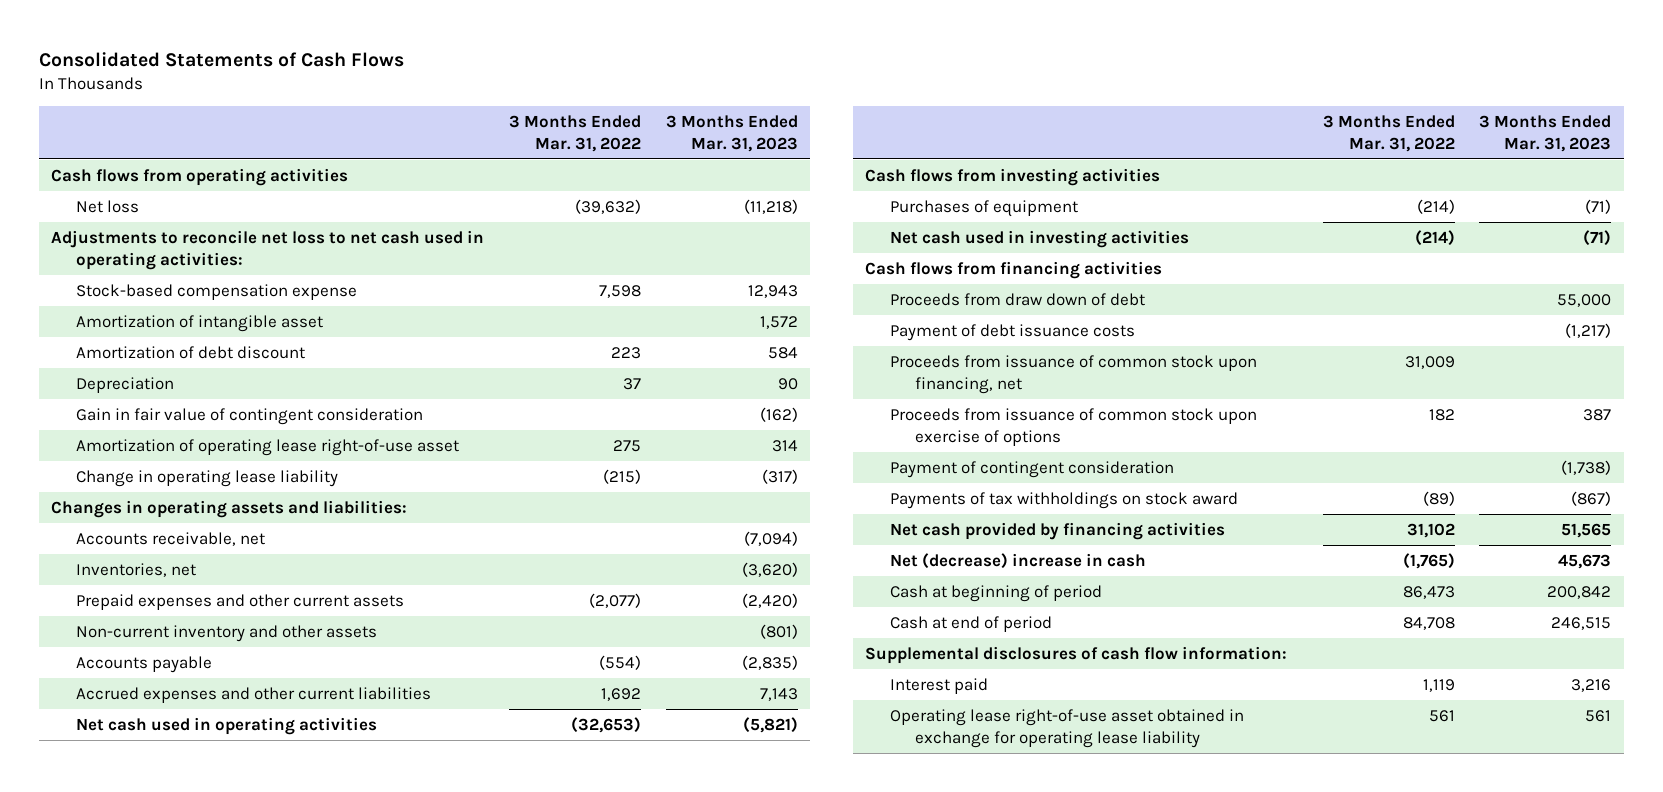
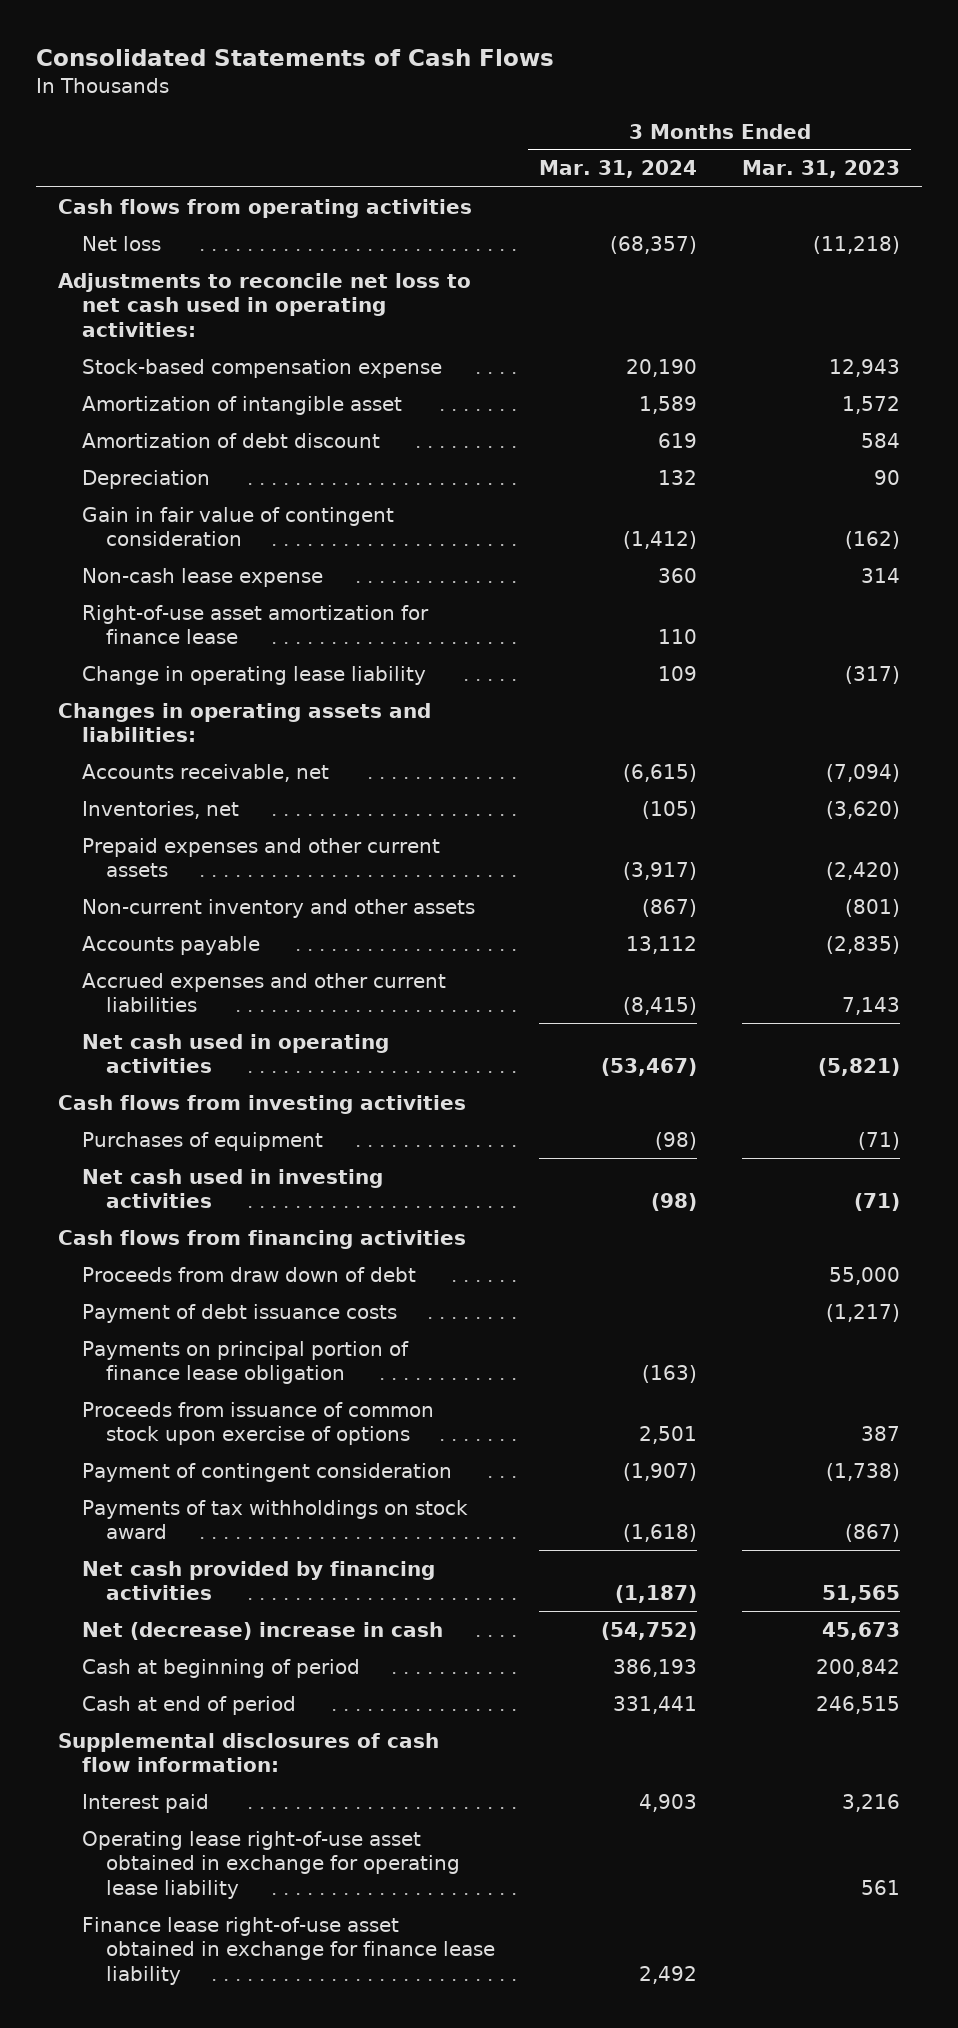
- | 3 Months Ended Mar. 31, 2022 | 3 Months Ended Mar. 31, 2023
+ | 3 Months Ended Mar. 31, 2024 | 3 Months Ended Mar. 31, 2023
- Amortization of operating lease right-of-use asset | 275 | 314
+ Non-cash lease expense | 360 | 314
+ Right-of-use asset amortization for finance lease | 110 |
- Proceeds from issuance of common stock upon financing, net | 31,009 |
+ Payments on principal portion of finance lease obligation | (163) |
+ Finance lease right-of-use asset obtained in exchange for finance lease liability | 2,492 |

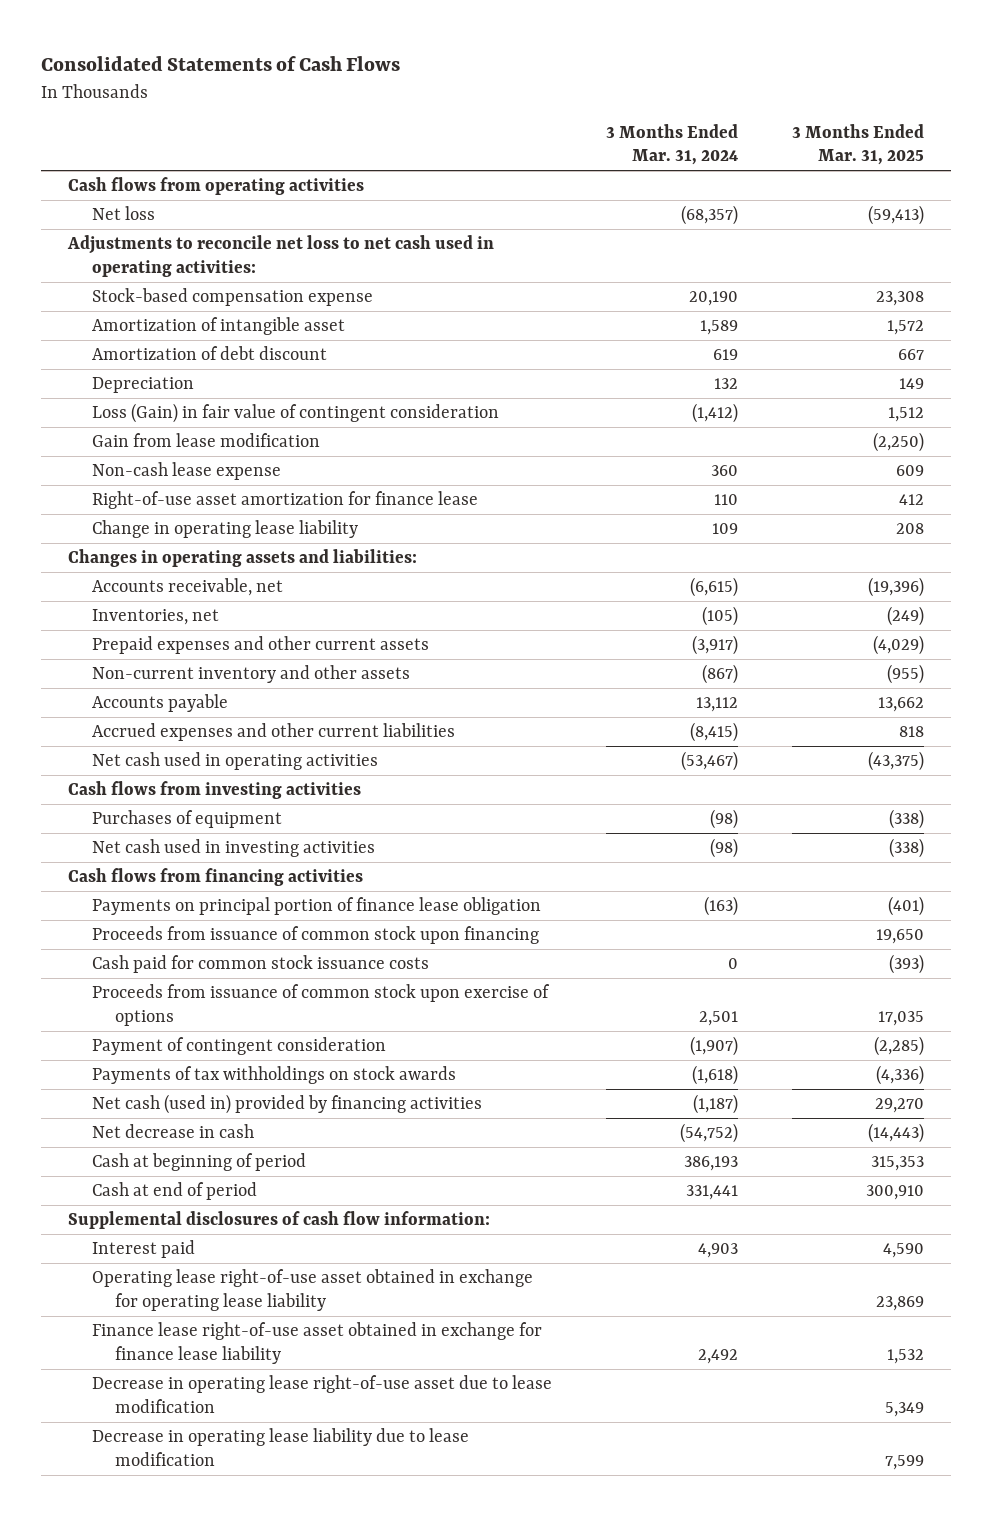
- | 3 Months Ended Mar. 31, 2024 | 3 Months Ended Mar. 31, 2023
+ | 3 Months Ended Mar. 31, 2024 | 3 Months Ended Mar. 31, 2025
- Gain in fair value of contingent consideration | (1,412) | (162)
+ Loss (Gain) in fair value of contingent consideration | (1,412) | 1,512
+ Gain from lease modification | | (2,250)
- Proceeds from draw down of debt | | 55,000
- Payment of debt issuance costs | | (1,217)
+ Proceeds from issuance of common stock upon financing | | 19,650
+ Cash paid for common stock issuance costs | 0 | (393)
- Payments of tax withholdings on stock award | (1,618) | (867)
- Net cash provided by financing activities | (1,187) | 51,565
- Net (decrease) increase in cash | (54,752) | 45,673
+ Payments of tax withholdings on stock awards | (1,618) | (4,336)
+ Net cash (used in) provided by financing activities | (1,187) | 29,270
+ Net decrease in cash | (54,752) | (14,443)
+ Decrease in operating lease right-of-use asset due to lease modification | | 5,349
+ Decrease in operating lease liability due to lease modification | | 7,599

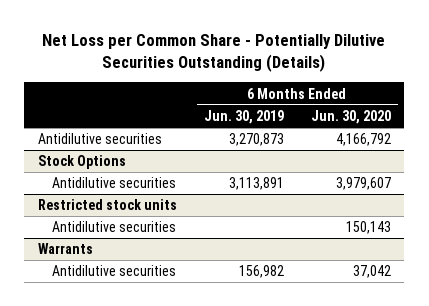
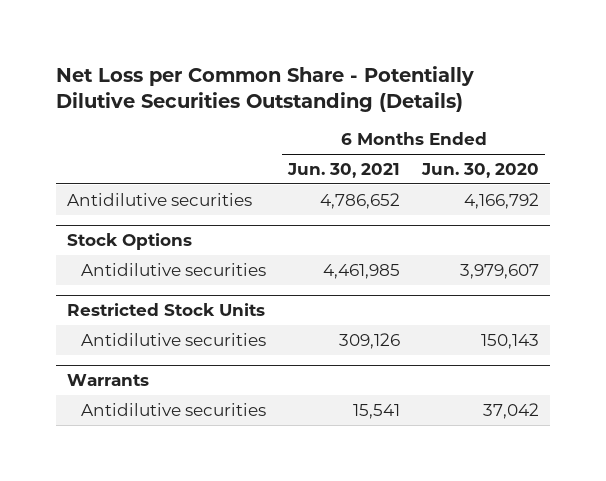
- | 6 Months Ended Jun. 30, 2019 | 6 Months Ended Jun. 30, 2020
+ | 6 Months Ended Jun. 30, 2021 | 6 Months Ended Jun. 30, 2020
- Restricted stock units
+ Restricted Stock Units

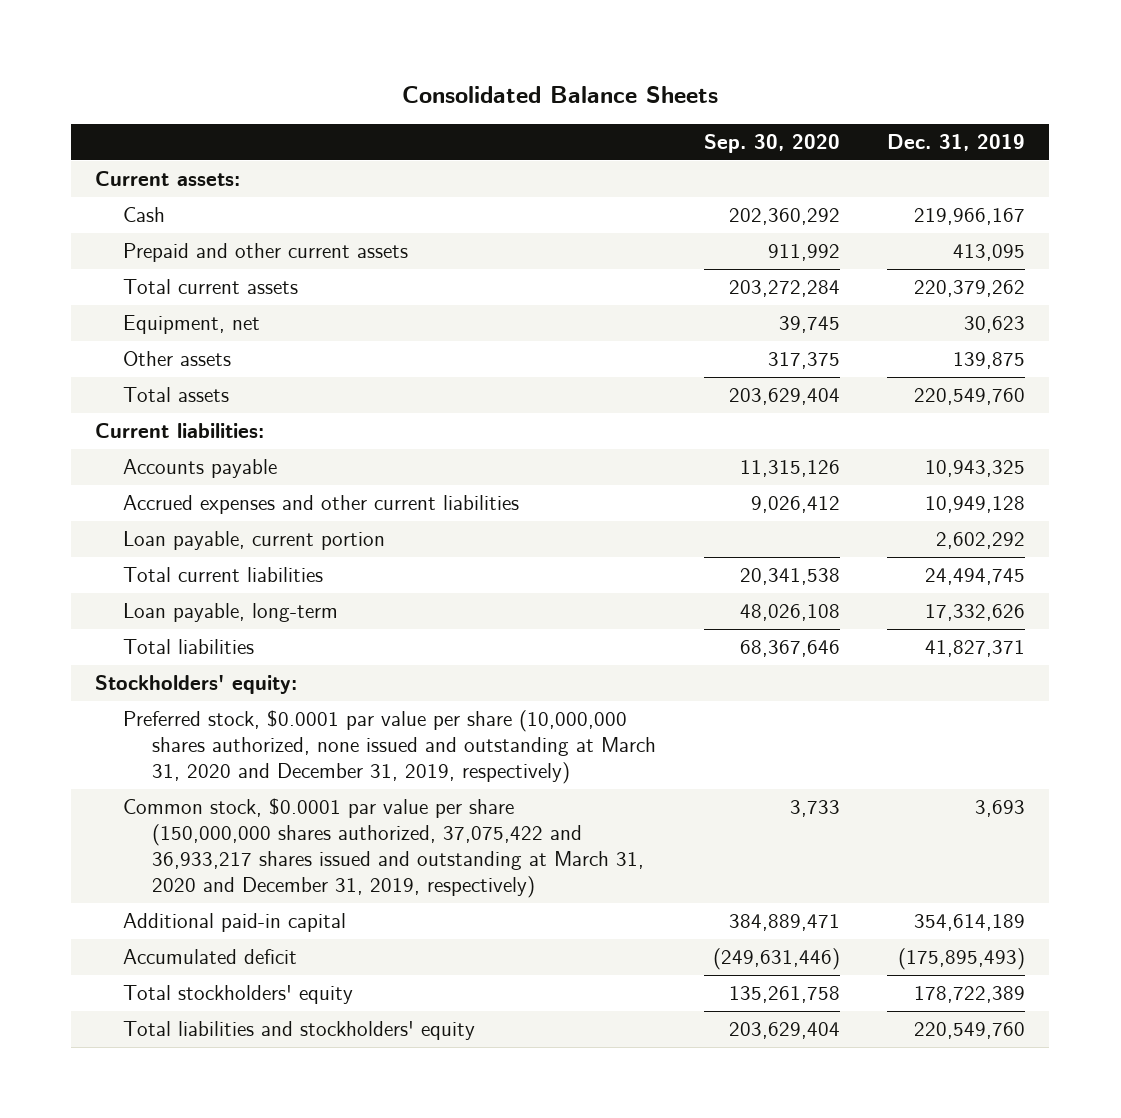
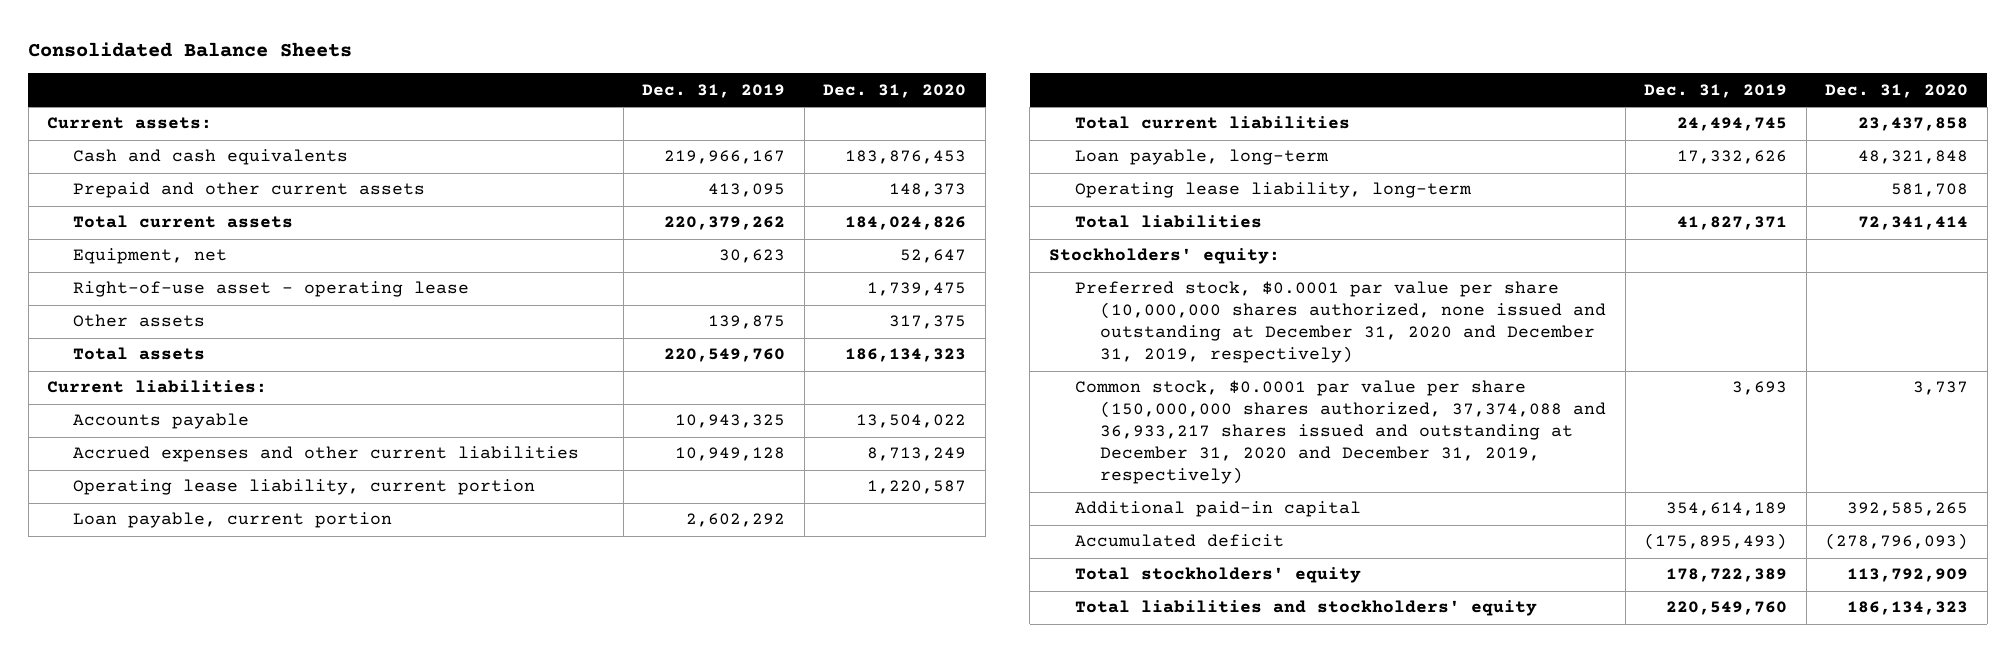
- | Sep. 30, 2020 | Dec. 31, 2019
+ | Dec. 31, 2019 | Dec. 31, 2020
- Cash | 202,360,292 | 219,966,167
+ Cash and cash equivalents | 219,966,167 | 183,876,453
+ Right-of-use asset - operating lease | | 1,739,475
+ Operating lease liability, current portion | | 1,220,587
+ Operating lease liability, long-term | | 581,708
- Preferred stock, $0.0001 par value per share (10,000,000 shares authorized, none issued and outstanding at March 31, 2020 and December 31, 2019, respectively)
- Common stock, $0.0001 par value per share (150,000,000 shares authorized, 37,075,422 and 36,933,217 shares issued and outstanding at March 31, 2020 and December 31, 2019, respectively) | 3,733 | 3,693
+ Preferred stock, $0.0001 par value per share (10,000,000 shares authorized, none issued and outstanding at December 31, 2020 and December 31, 2019, respectively)
+ Common stock, $0.0001 par value per share (150,000,000 shares authorized, 37,374,088 and 36,933,217 shares issued and outstanding at December 31, 2020 and December 31, 2019, respectively) | 3,693 | 3,737

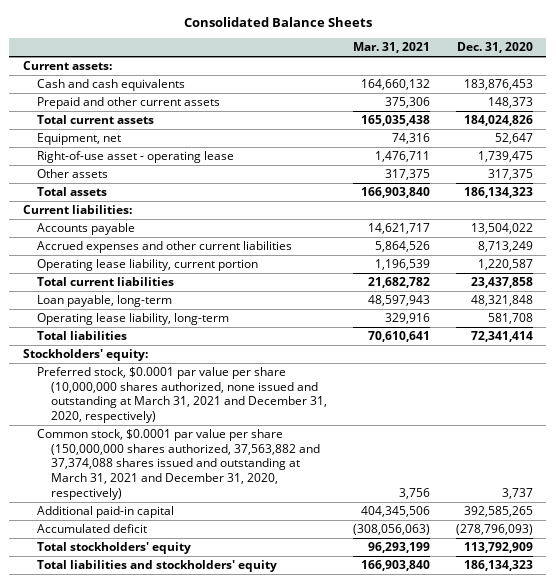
- | Dec. 31, 2019 | Dec. 31, 2020
+ | Mar. 31, 2021 | Dec. 31, 2020
- Loan payable, current portion | 2,602,292 |
- Preferred stock, $0.0001 par value per share (10,000,000 shares authorized, none issued and outstanding at December 31, 2020 and December 31, 2019, respectively)
- Common stock, $0.0001 par value per share (150,000,000 shares authorized, 37,374,088 and 36,933,217 shares issued and outstanding at December 31, 2020 and December 31, 2019, respectively) | 3,693 | 3,737
+ Preferred stock, $0.0001 par value per share (10,000,000 shares authorized, none issued and outstanding at March 31, 2021 and December 31, 2020, respectively)
+ Common stock, $0.0001 par value per share (150,000,000 shares authorized, 37,563,882 and 37,374,088 shares issued and outstanding at March 31, 2021 and December 31, 2020, respectively) | 3,756 | 3,737

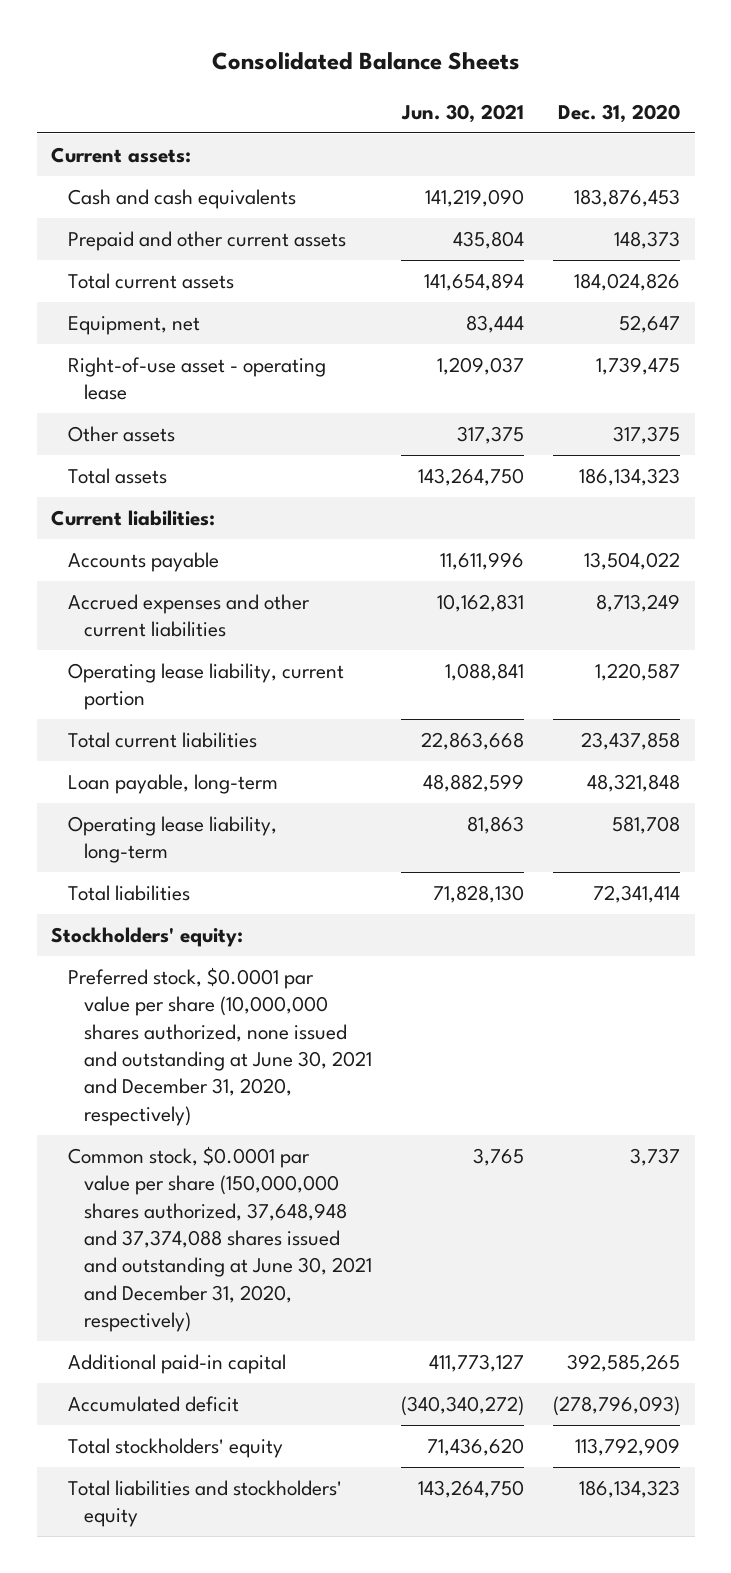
- | Mar. 31, 2021 | Dec. 31, 2020
+ | Jun. 30, 2021 | Dec. 31, 2020
- Preferred stock, $0.0001 par value per share (10,000,000 shares authorized, none issued and outstanding at March 31, 2021 and December 31, 2020, respectively)
- Common stock, $0.0001 par value per share (150,000,000 shares authorized, 37,563,882 and 37,374,088 shares issued and outstanding at March 31, 2021 and December 31, 2020, respectively) | 3,756 | 3,737
+ Preferred stock, $0.0001 par value per share (10,000,000 shares authorized, none issued and outstanding at June 30, 2021 and December 31, 2020, respectively)
+ Common stock, $0.0001 par value per share (150,000,000 shares authorized, 37,648,948 and 37,374,088 shares issued and outstanding at June 30, 2021 and December 31, 2020, respectively) | 3,765 | 3,737

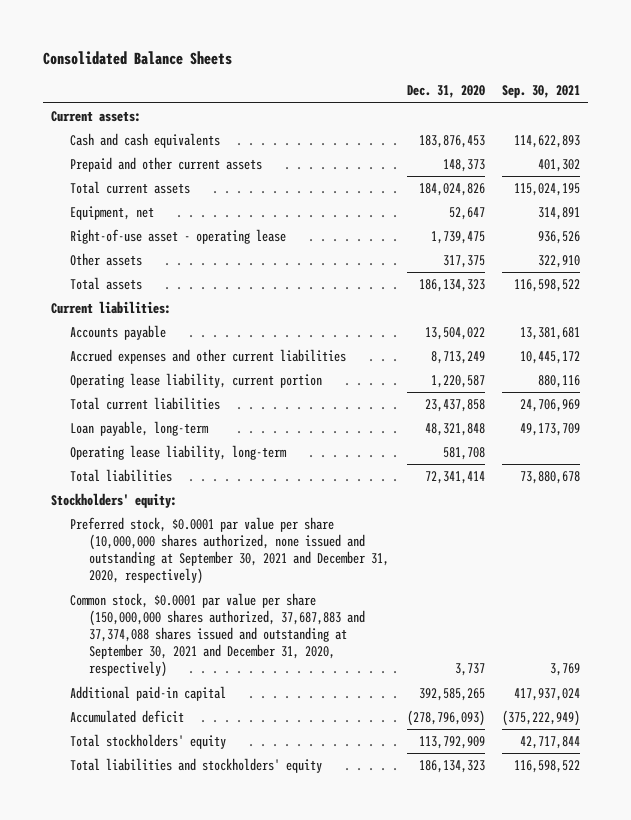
- | Jun. 30, 2021 | Dec. 31, 2020
+ | Dec. 31, 2020 | Sep. 30, 2021
- Preferred stock, $0.0001 par value per share (10,000,000 shares authorized, none issued and outstanding at June 30, 2021 and December 31, 2020, respectively)
- Common stock, $0.0001 par value per share (150,000,000 shares authorized, 37,648,948 and 37,374,088 shares issued and outstanding at June 30, 2021 and December 31, 2020, respectively) | 3,765 | 3,737
+ Preferred stock, $0.0001 par value per share (10,000,000 shares authorized, none issued and outstanding at September 30, 2021 and December 31, 2020, respectively)
+ Common stock, $0.0001 par value per share (150,000,000 shares authorized, 37,687,883 and 37,374,088 shares issued and outstanding at September 30, 2021 and December 31, 2020, respectively) | 3,737 | 3,769

